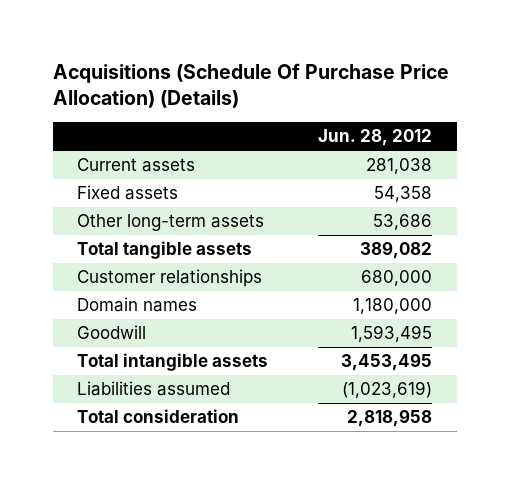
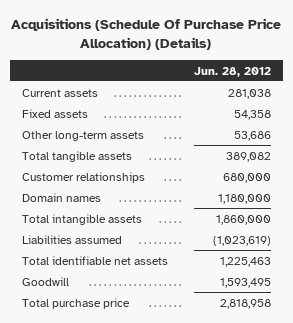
- Total intangible assets | 3,453,495
+ Total intangible assets | 1,860,000
- Total consideration | 2,818,958
+ Total identifiable net assets | 1,225,463
moved down: Goodwill | 1,593,495
+ Total purchase price | 2,818,958

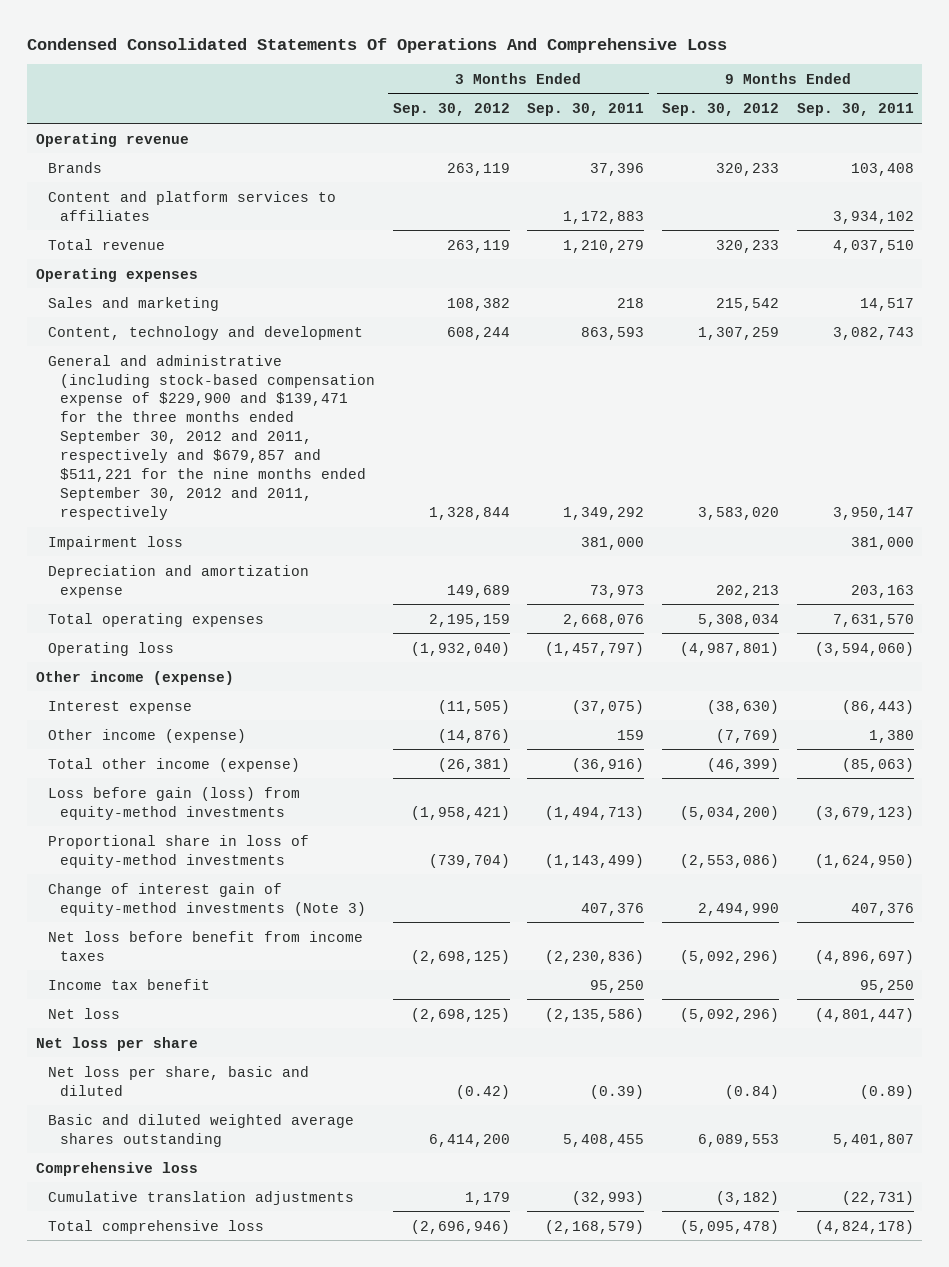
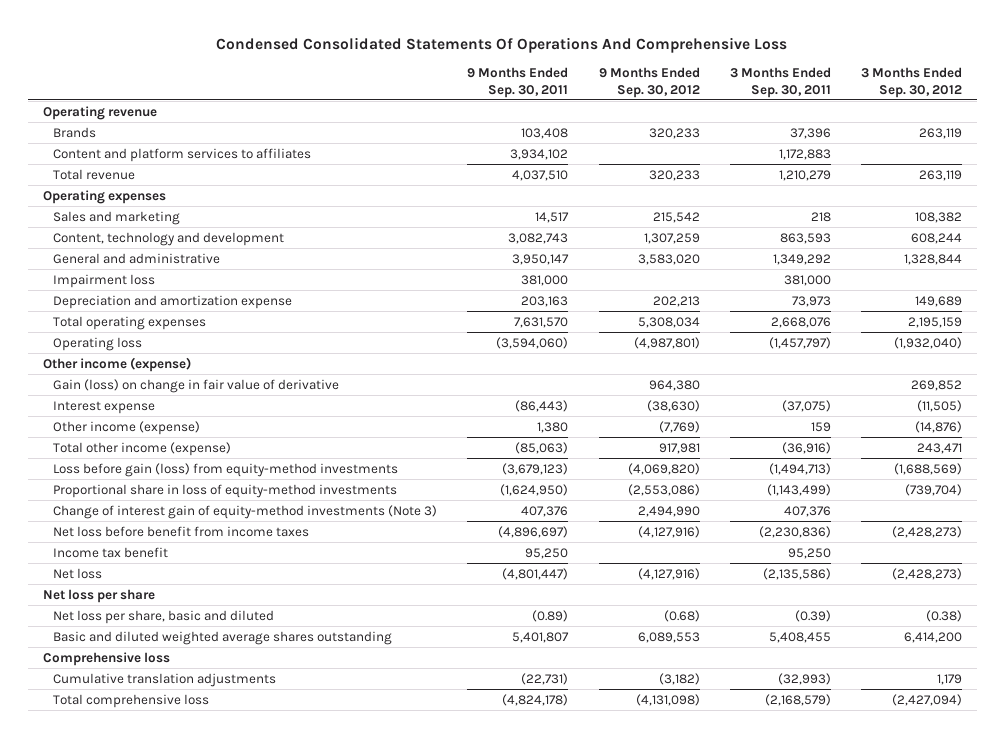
- | 3 Months Ended Sep. 30, 2012 | 3 Months Ended Sep. 30, 2011 | 9 Months Ended Sep. 30, 2012 | 9 Months Ended Sep. 30, 2011
+ | 9 Months Ended Sep. 30, 2011 | 9 Months Ended Sep. 30, 2012 | 3 Months Ended Sep. 30, 2011 | 3 Months Ended Sep. 30, 2012
- General and administrative (including stock-based compensation expense of $229,900 and $139,471 for the three months ended September 30, 2012 and 2011, respectively and $679,857 and $511,221 for the nine months ended September 30, 2012 and 2011, respectively | 1,328,844 | 1,349,292 | 3,583,020 | 3,950,147
+ General and administrative | 3,950,147 | 3,583,020 | 1,349,292 | 1,328,844
+ Gain (loss) on change in fair value of derivative | | 964,380 | | 269,852
- Total other income (expense) | (26,381) | (36,916) | (46,399) | (85,063)
- Loss before gain (loss) from equity-method investments | (1,958,421) | (1,494,713) | (5,034,200) | (3,679,123)
+ Total other income (expense) | (85,063) | 917,981 | (36,916) | 243,471
+ Loss before gain (loss) from equity-method investments | (3,679,123) | (4,069,820) | (1,494,713) | (1,688,569)
- Net loss before benefit from income taxes | (2,698,125) | (2,230,836) | (5,092,296) | (4,896,697)
+ Net loss before benefit from income taxes | (4,896,697) | (4,127,916) | (2,230,836) | (2,428,273)
- Net loss | (2,698,125) | (2,135,586) | (5,092,296) | (4,801,447)
+ Net loss | (4,801,447) | (4,127,916) | (2,135,586) | (2,428,273)
- Net loss per share, basic and diluted | (0.42) | (0.39) | (0.84) | (0.89)
+ Net loss per share, basic and diluted | (0.89) | (0.68) | (0.39) | (0.38)
- Total comprehensive loss | (2,696,946) | (2,168,579) | (5,095,478) | (4,824,178)
+ Total comprehensive loss | (4,824,178) | (4,131,098) | (2,168,579) | (2,427,094)

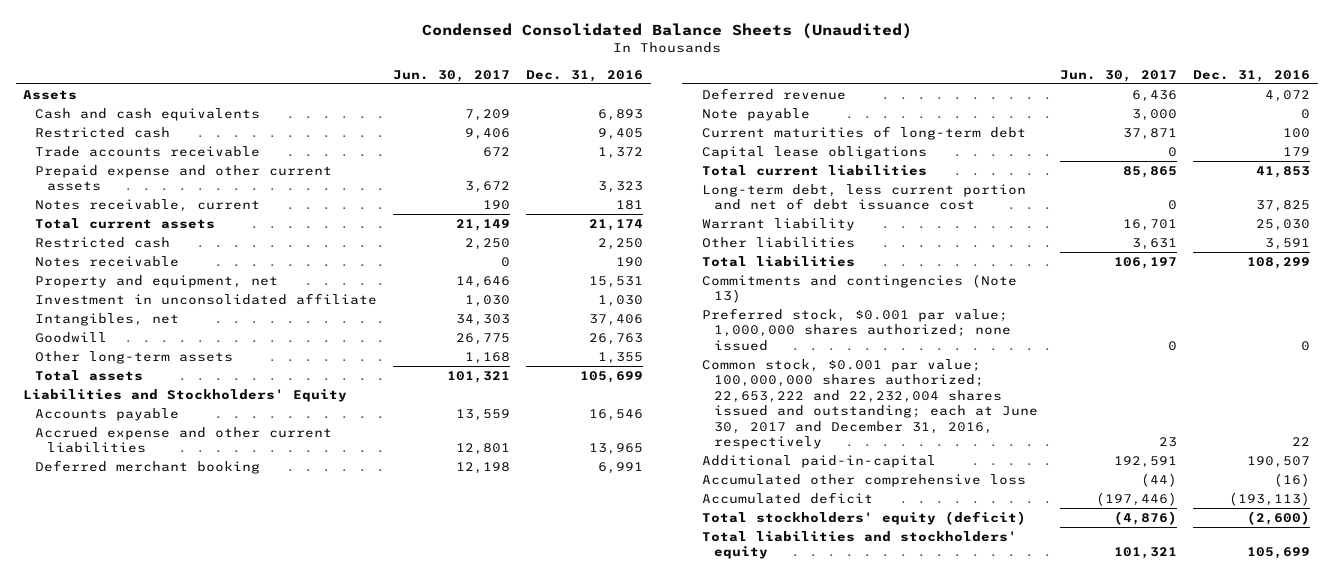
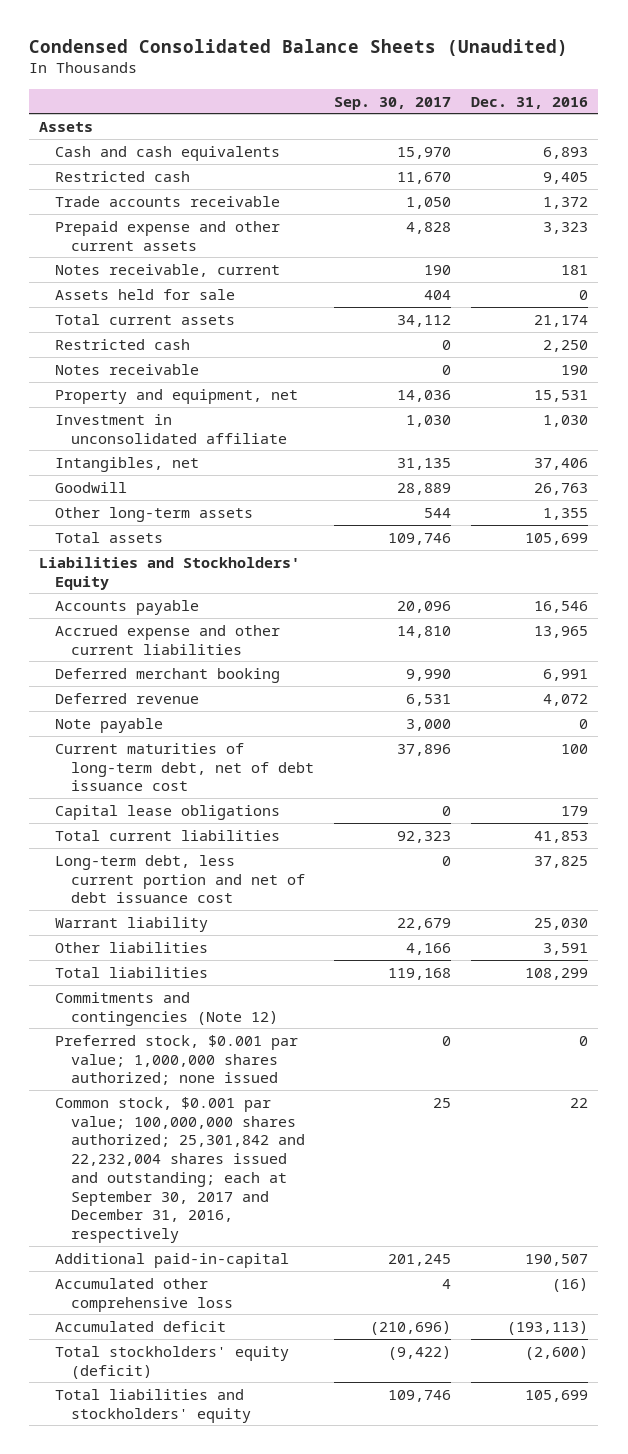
- | Jun. 30, 2017 | Dec. 31, 2016
+ | Sep. 30, 2017 | Dec. 31, 2016
+ Assets held for sale | 404 | 0
- Current maturities of long-term debt | 37,871 | 100
+ Current maturities of long-term debt, net of debt issuance cost | 37,896 | 100
- Commitments and contingencies (Note 13)
+ Commitments and contingencies (Note 12)
- Common stock, $0.001 par value; 100,000,000 shares authorized; 22,653,222 and 22,232,004 shares issued and outstanding; each at June 30, 2017 and December 31, 2016, respectively | 23 | 22
+ Common stock, $0.001 par value; 100,000,000 shares authorized; 25,301,842 and 22,232,004 shares issued and outstanding; each at September 30, 2017 and December 31, 2016, respectively | 25 | 22

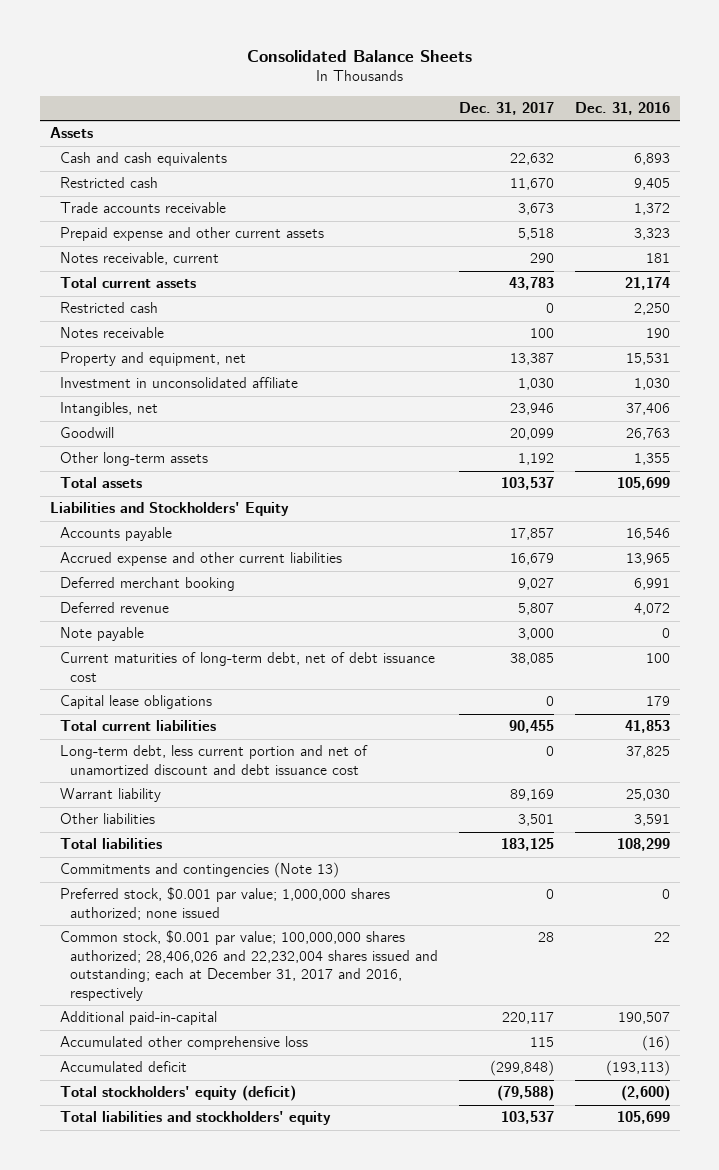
- Condensed Consolidated Balance Sheets (Unaudited)
+ Consolidated Balance Sheets
- | Sep. 30, 2017 | Dec. 31, 2016
+ | Dec. 31, 2017 | Dec. 31, 2016
- Assets held for sale | 404 | 0
- Long-term debt, less current portion and net of debt issuance cost | 0 | 37,825
+ Long-term debt, less current portion and net of unamortized discount and debt issuance cost | 0 | 37,825
- Commitments and contingencies (Note 12)
+ Commitments and contingencies (Note 13)
- Common stock, $0.001 par value; 100,000,000 shares authorized; 25,301,842 and 22,232,004 shares issued and outstanding; each at September 30, 2017 and December 31, 2016, respectively | 25 | 22
+ Common stock, $0.001 par value; 100,000,000 shares authorized; 28,406,026 and 22,232,004 shares issued and outstanding; each at December 31, 2017 and 2016, respectively | 28 | 22

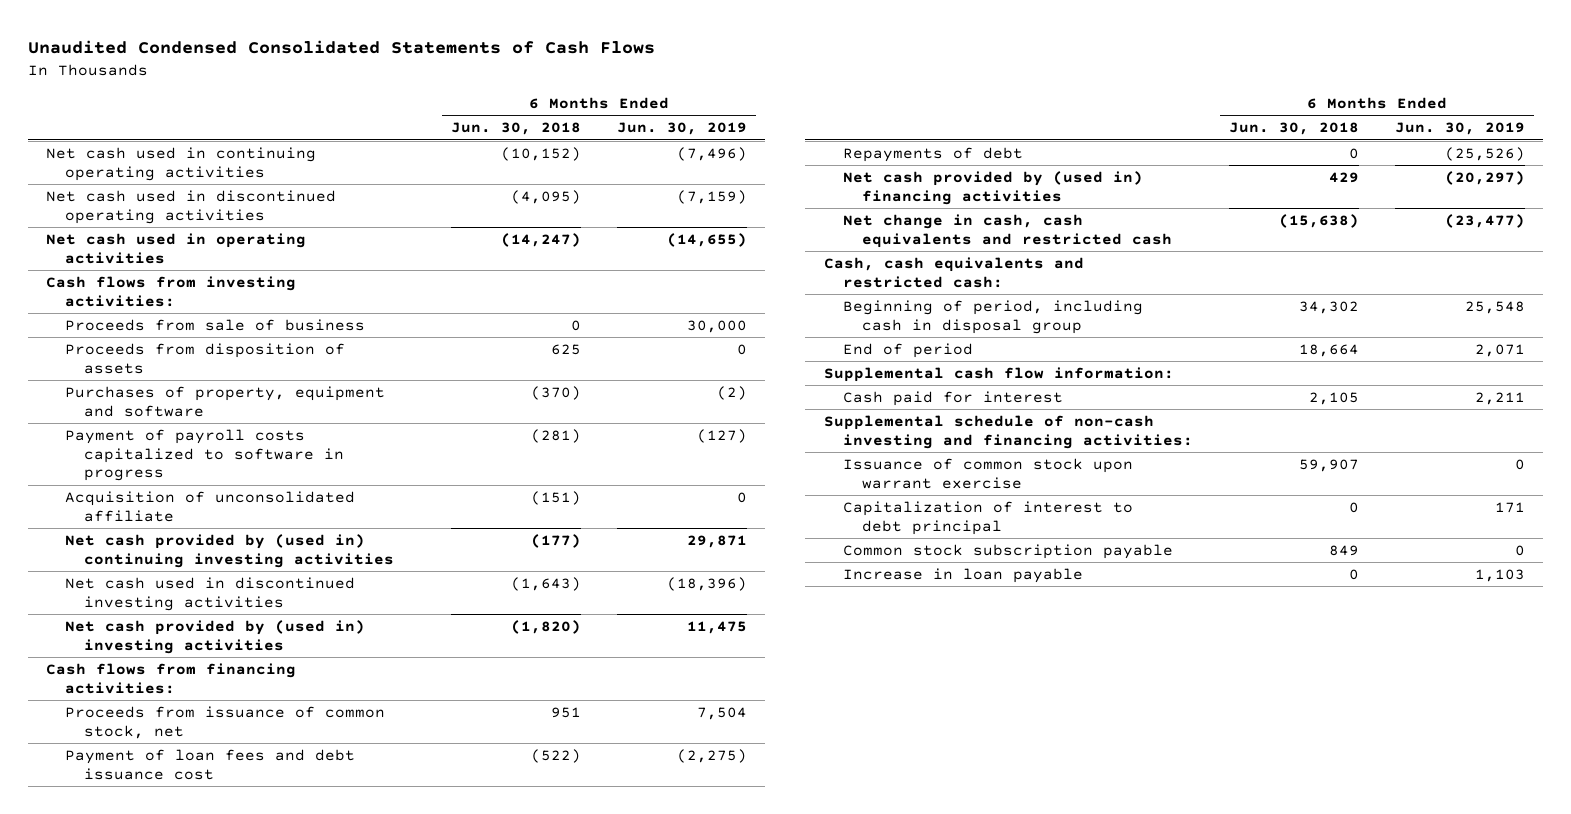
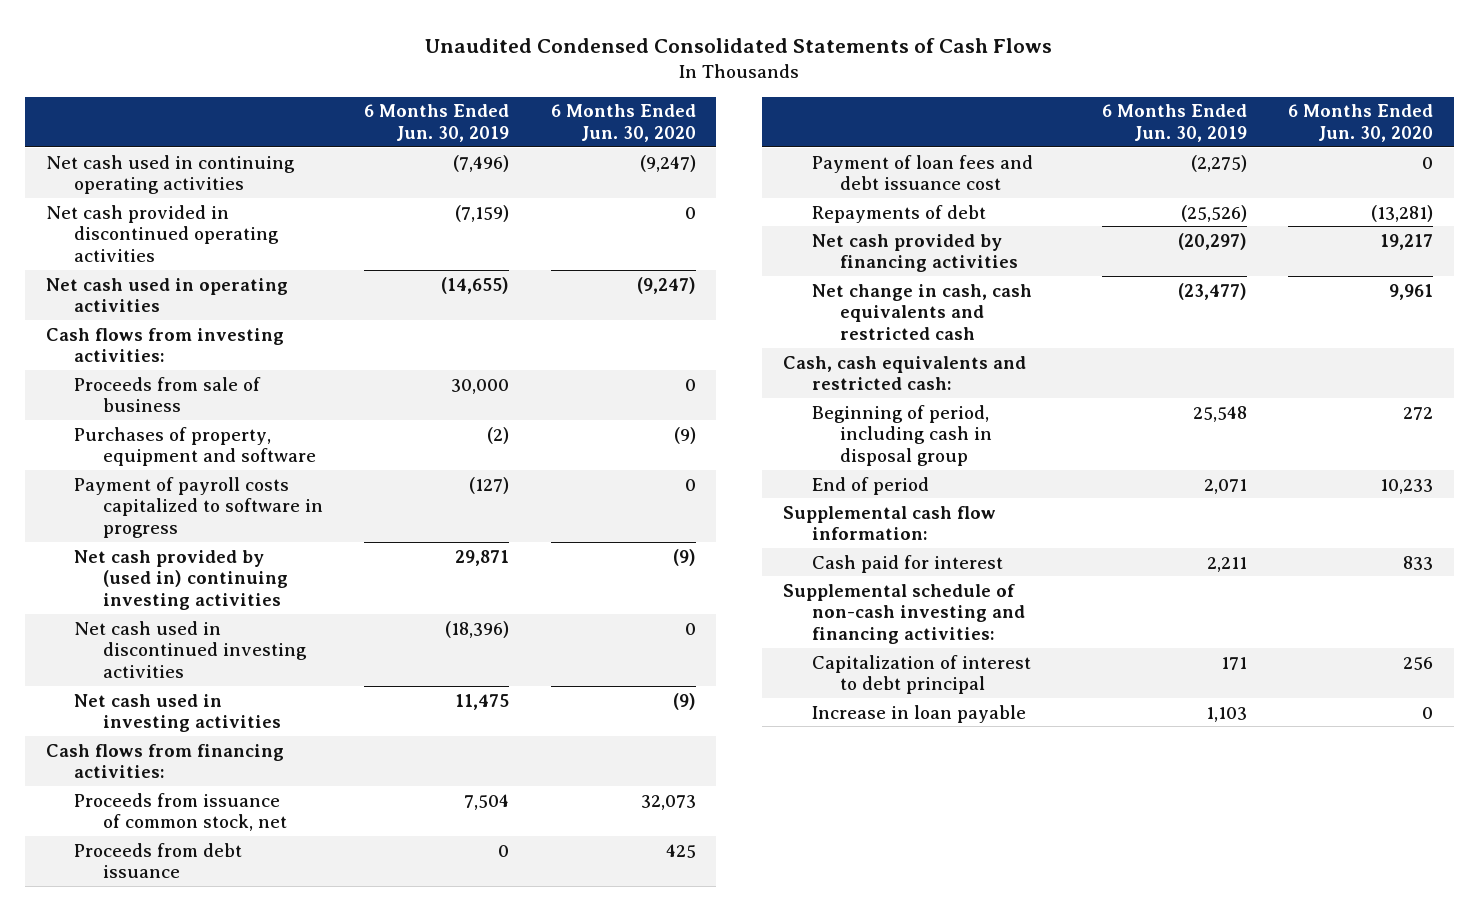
- | 6 Months Ended Jun. 30, 2018 | 6 Months Ended Jun. 30, 2019
+ | 6 Months Ended Jun. 30, 2019 | 6 Months Ended Jun. 30, 2020
- Net cash used in discontinued operating activities | (4,095) | (7,159)
+ Net cash provided in discontinued operating activities | (7,159) | 0
- Proceeds from disposition of assets | 625 | 0
- Acquisition of unconsolidated affiliate | (151) | 0
- Net cash provided by (used in) investing activities | (1,820) | 11,475
+ Net cash used in investing activities | 11,475 | (9)
+ Proceeds from debt issuance | 0 | 425
- Net cash provided by (used in) financing activities | 429 | (20,297)
+ Net cash provided by financing activities | (20,297) | 19,217
- Issuance of common stock upon warrant exercise | 59,907 | 0
- Common stock subscription payable | 849 | 0

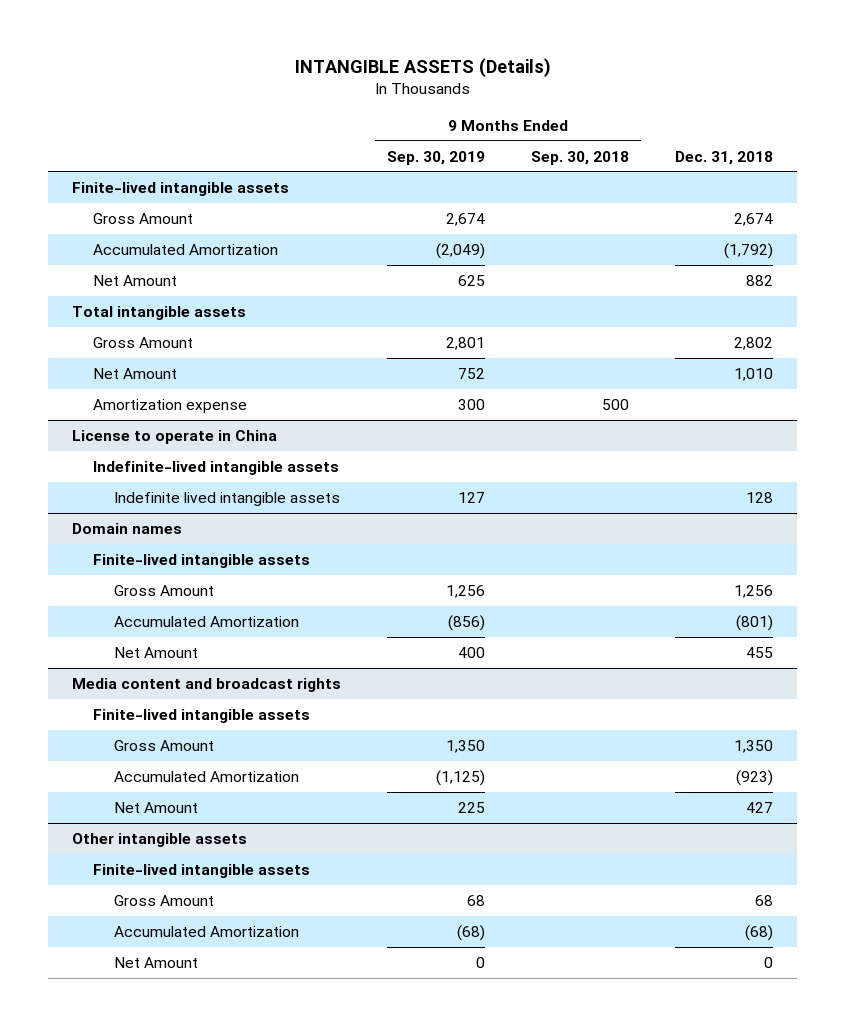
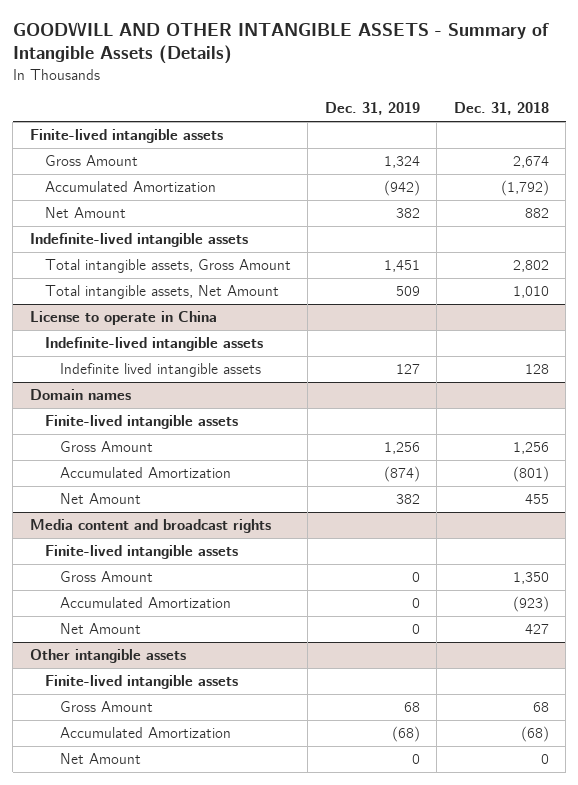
- INTANGIBLE ASSETS (Details)
+ GOODWILL AND OTHER INTANGIBLE ASSETS - Summary of Intangible Assets (Details)
- | 9 Months Ended Sep. 30, 2019 | 9 Months Ended Sep. 30, 2018 | Dec. 31, 2018
+ | Dec. 31, 2019 | Dec. 31, 2018
- Total intangible assets
- Gross Amount | 2,801 | | 2,802
- Net Amount | 752 | | 1,010
- Amortization expense | 300 | 500 |
+ Indefinite-lived intangible assets
+ Total intangible assets, Gross Amount | 1,451 | 2,802
+ Total intangible assets, Net Amount | 509 | 1,010

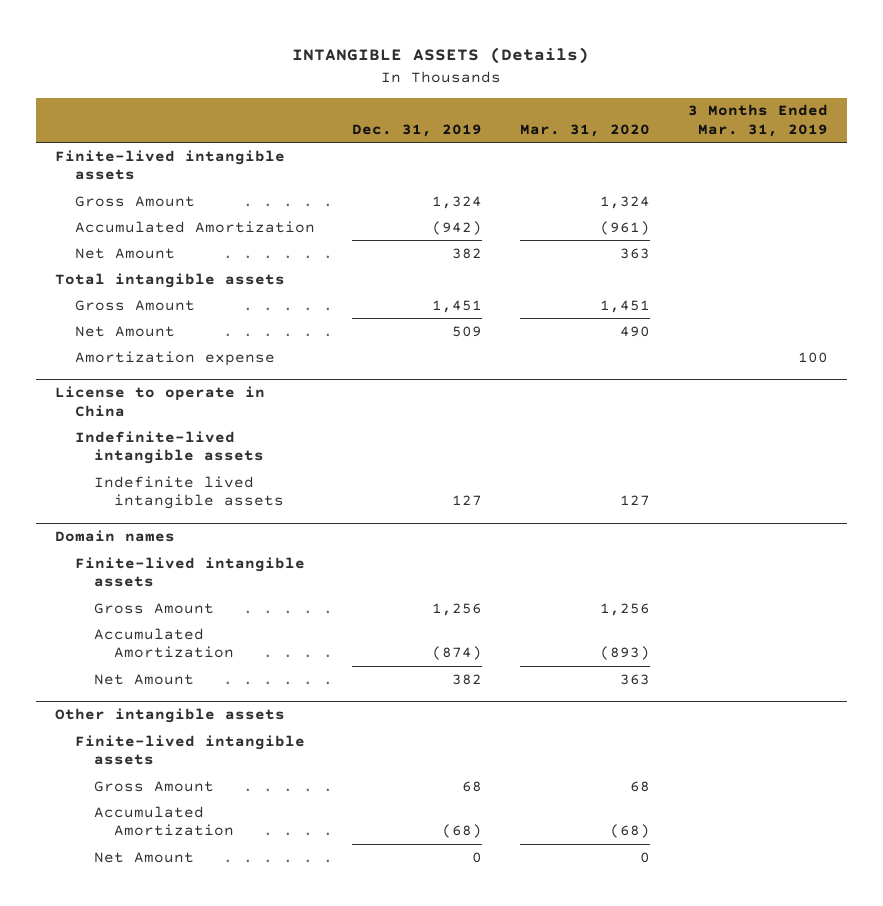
- GOODWILL AND OTHER INTANGIBLE ASSETS - Summary of Intangible Assets (Details)
+ INTANGIBLE ASSETS (Details)
- | Dec. 31, 2019 | Dec. 31, 2018
+ | Dec. 31, 2019 | Mar. 31, 2020 | 3 Months Ended Mar. 31, 2019
- Indefinite-lived intangible assets
- Total intangible assets, Gross Amount | 1,451 | 2,802
- Total intangible assets, Net Amount | 509 | 1,010
+ Total intangible assets
+ Gross Amount | 1,451 | 1,451 |
+ Net Amount | 509 | 490 |
+ Amortization expense | | | 100
- Media content and broadcast rights
- Finite-lived intangible assets
- Gross Amount | 0 | 1,350
- Accumulated Amortization | 0 | (923)
- Net Amount | 0 | 427

